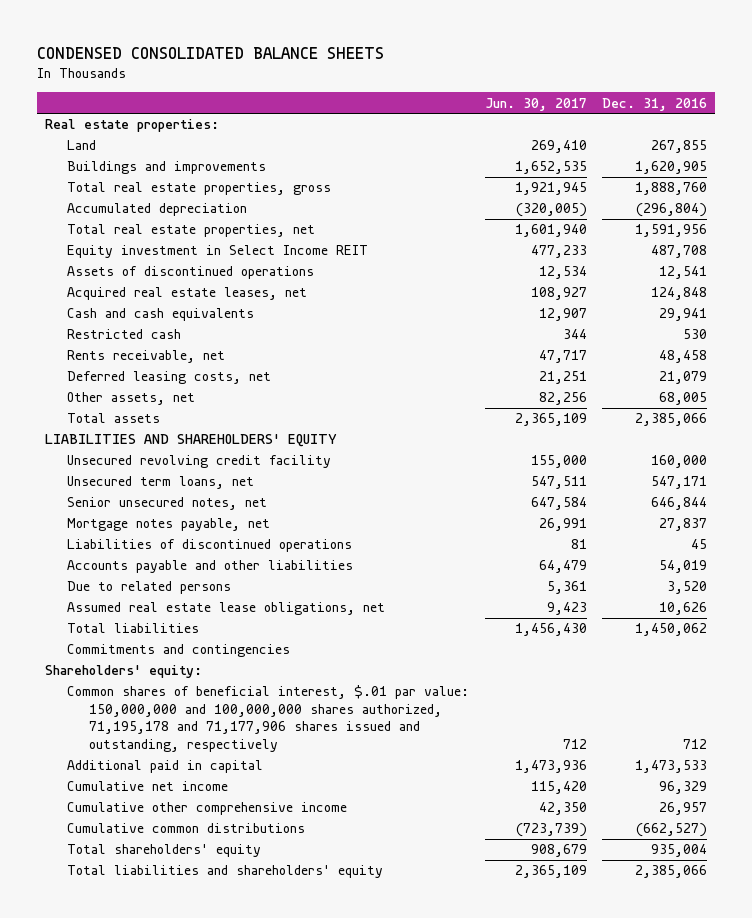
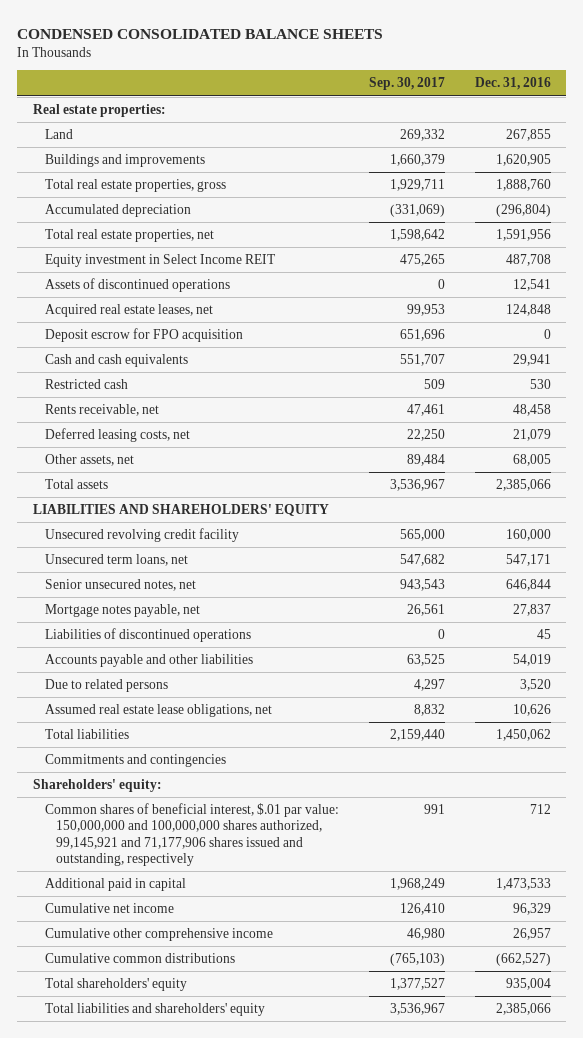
- | Jun. 30, 2017 | Dec. 31, 2016
+ | Sep. 30, 2017 | Dec. 31, 2016
+ Deposit escrow for FPO acquisition | 651,696 | 0
- Common shares of beneficial interest, $.01 par value: 150,000,000 and 100,000,000 shares authorized, 71,195,178 and 71,177,906 shares issued and outstanding, respectively | 712 | 712
+ Common shares of beneficial interest, $.01 par value: 150,000,000 and 100,000,000 shares authorized, 99,145,921 and 71,177,906 shares issued and outstanding, respectively | 991 | 712

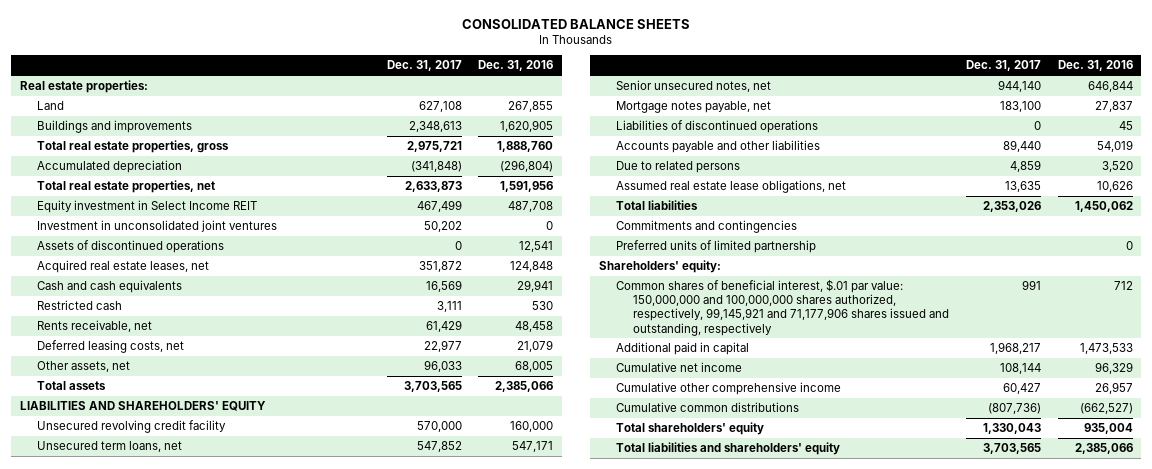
- CONDENSED CONSOLIDATED BALANCE SHEETS
+ CONSOLIDATED BALANCE SHEETS
- | Sep. 30, 2017 | Dec. 31, 2016
+ | Dec. 31, 2017 | Dec. 31, 2016
+ Investment in unconsolidated joint ventures | 50,202 | 0
- Deposit escrow for FPO acquisition | 651,696 | 0
+ Preferred units of limited partnership | | 0
- Common shares of beneficial interest, $.01 par value: 150,000,000 and 100,000,000 shares authorized, 99,145,921 and 71,177,906 shares issued and outstanding, respectively | 991 | 712
+ Common shares of beneficial interest, $.01 par value: 150,000,000 and 100,000,000 shares authorized, respectively, 99,145,921 and 71,177,906 shares issued and outstanding, respectively | 991 | 712

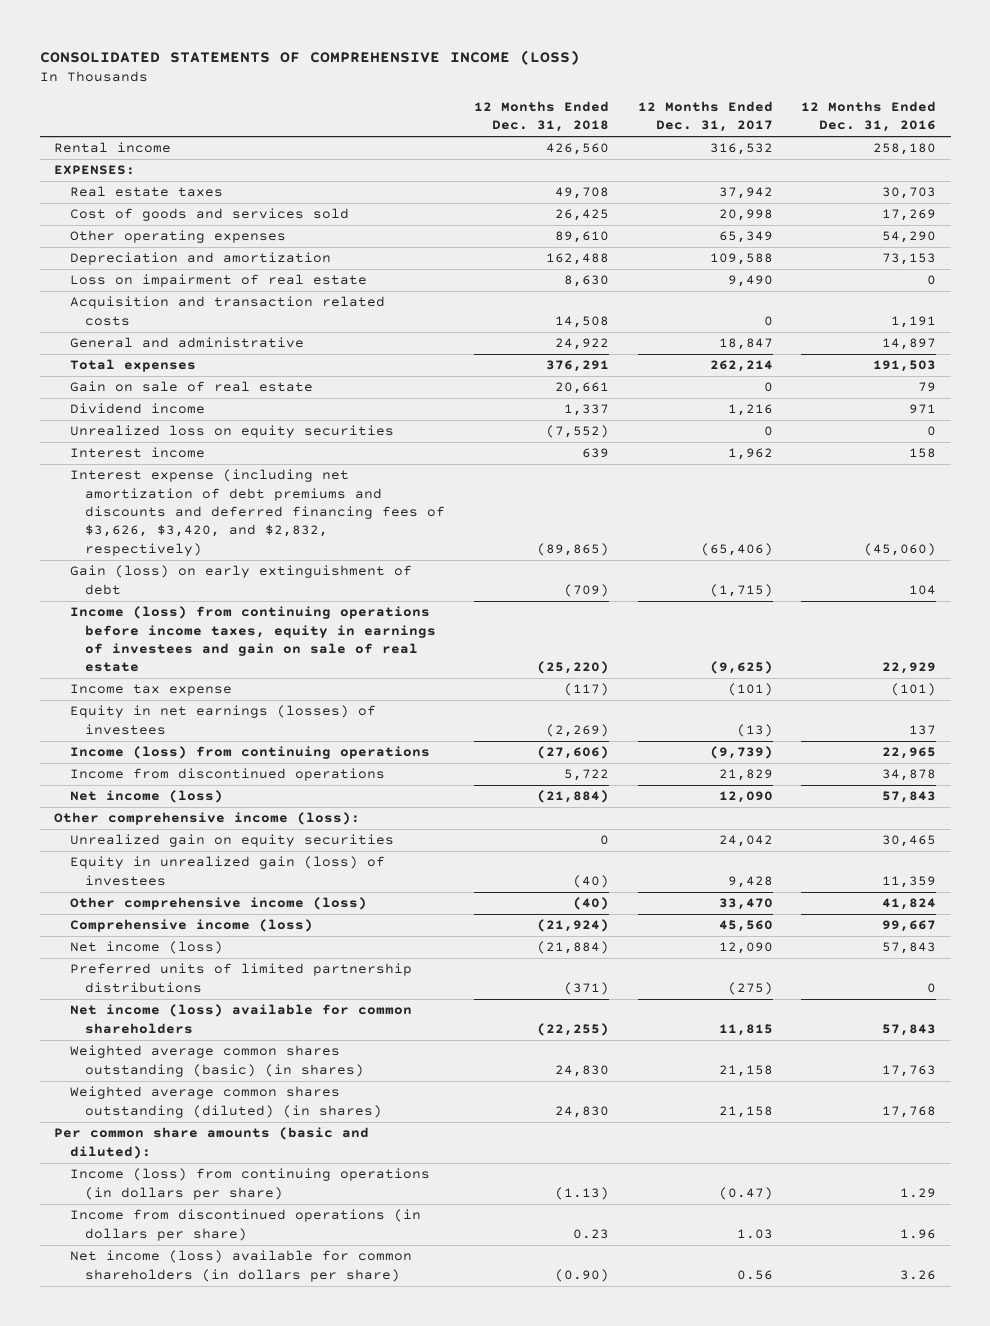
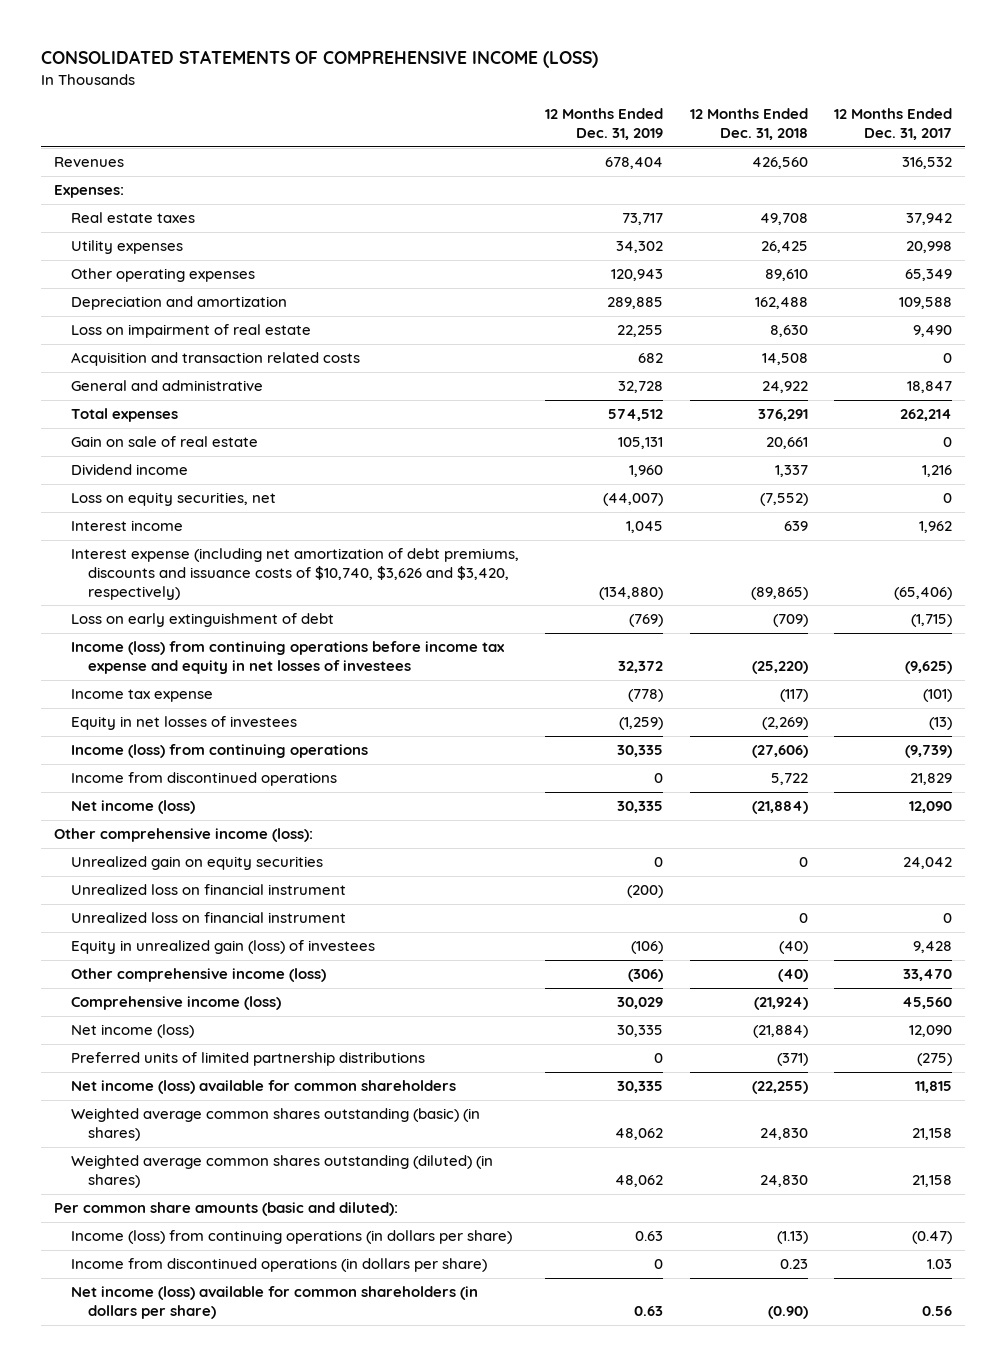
- | 12 Months Ended Dec. 31, 2018 | 12 Months Ended Dec. 31, 2017 | 12 Months Ended Dec. 31, 2016
+ | 12 Months Ended Dec. 31, 2019 | 12 Months Ended Dec. 31, 2018 | 12 Months Ended Dec. 31, 2017
- Rental income | 426,560 | 316,532 | 258,180
- EXPENSES:
+ Revenues | 678,404 | 426,560 | 316,532
+ Expenses:
- Cost of goods and services sold | 26,425 | 20,998 | 17,269
+ Utility expenses | 34,302 | 26,425 | 20,998
- Unrealized loss on equity securities | (7,552) | 0 | 0
+ Loss on equity securities, net | (44,007) | (7,552) | 0
- Interest expense (including net amortization of debt premiums and discounts and deferred financing fees of $3,626, $3,420, and $2,832, respectively) | (89,865) | (65,406) | (45,060)
- Gain (loss) on early extinguishment of debt | (709) | (1,715) | 104
- Income (loss) from continuing operations before income taxes, equity in earnings of investees and gain on sale of real estate | (25,220) | (9,625) | 22,929
+ Interest expense (including net amortization of debt premiums, discounts and issuance costs of $10,740, $3,626 and $3,420, respectively) | (134,880) | (89,865) | (65,406)
+ Loss on early extinguishment of debt | (769) | (709) | (1,715)
+ Income (loss) from continuing operations before income tax expense and equity in net losses of investees | 32,372 | (25,220) | (9,625)
- Equity in net earnings (losses) of investees | (2,269) | (13) | 137
+ Equity in net losses of investees | (1,259) | (2,269) | (13)
+ Unrealized loss on financial instrument | (200) | |
+ Unrealized loss on financial instrument | | 0 | 0

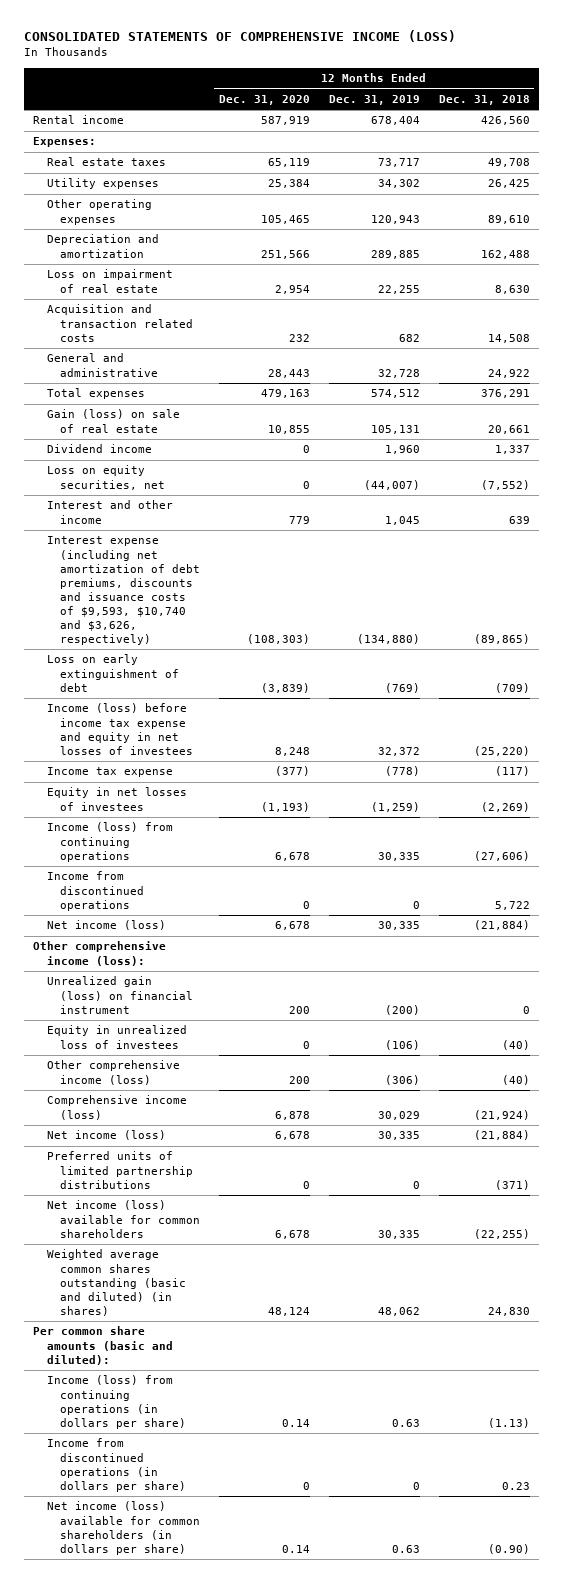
- | 12 Months Ended Dec. 31, 2019 | 12 Months Ended Dec. 31, 2018 | 12 Months Ended Dec. 31, 2017
+ | 12 Months Ended Dec. 31, 2020 | 12 Months Ended Dec. 31, 2019 | 12 Months Ended Dec. 31, 2018
- Revenues | 678,404 | 426,560 | 316,532
+ Rental income | 587,919 | 678,404 | 426,560
- Gain on sale of real estate | 105,131 | 20,661 | 0
+ Gain (loss) on sale of real estate | 10,855 | 105,131 | 20,661
- Interest income | 1,045 | 639 | 1,962
- Interest expense (including net amortization of debt premiums, discounts and issuance costs of $10,740, $3,626 and $3,420, respectively) | (134,880) | (89,865) | (65,406)
+ Interest and other income | 779 | 1,045 | 639
+ Interest expense (including net amortization of debt premiums, discounts and issuance costs of $9,593, $10,740 and $3,626, respectively) | (108,303) | (134,880) | (89,865)
- Income (loss) from continuing operations before income tax expense and equity in net losses of investees | 32,372 | (25,220) | (9,625)
+ Income (loss) before income tax expense and equity in net losses of investees | 8,248 | 32,372 | (25,220)
- Unrealized gain on equity securities | 0 | 0 | 24,042
- Unrealized loss on financial instrument | (200) | |
- Unrealized loss on financial instrument | | 0 | 0
- Equity in unrealized gain (loss) of investees | (106) | (40) | 9,428
+ Unrealized gain (loss) on financial instrument | 200 | (200) | 0
+ Equity in unrealized loss of investees | 0 | (106) | (40)
- Weighted average common shares outstanding (basic) (in shares) | 48,062 | 24,830 | 21,158
- Weighted average common shares outstanding (diluted) (in shares) | 48,062 | 24,830 | 21,158
+ Weighted average common shares outstanding (basic and diluted) (in shares) | 48,124 | 48,062 | 24,830

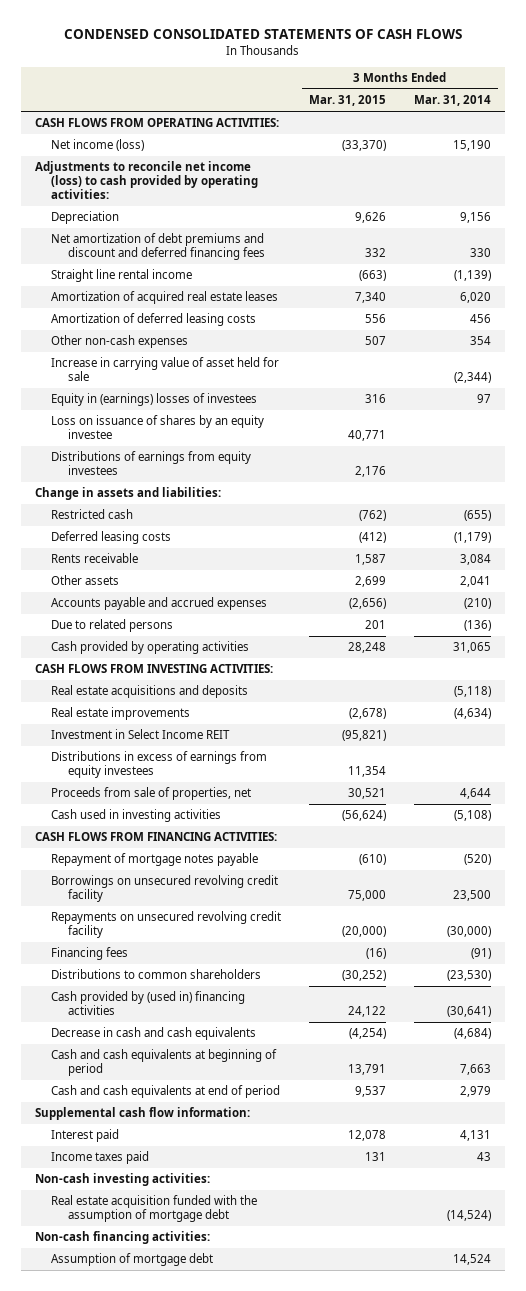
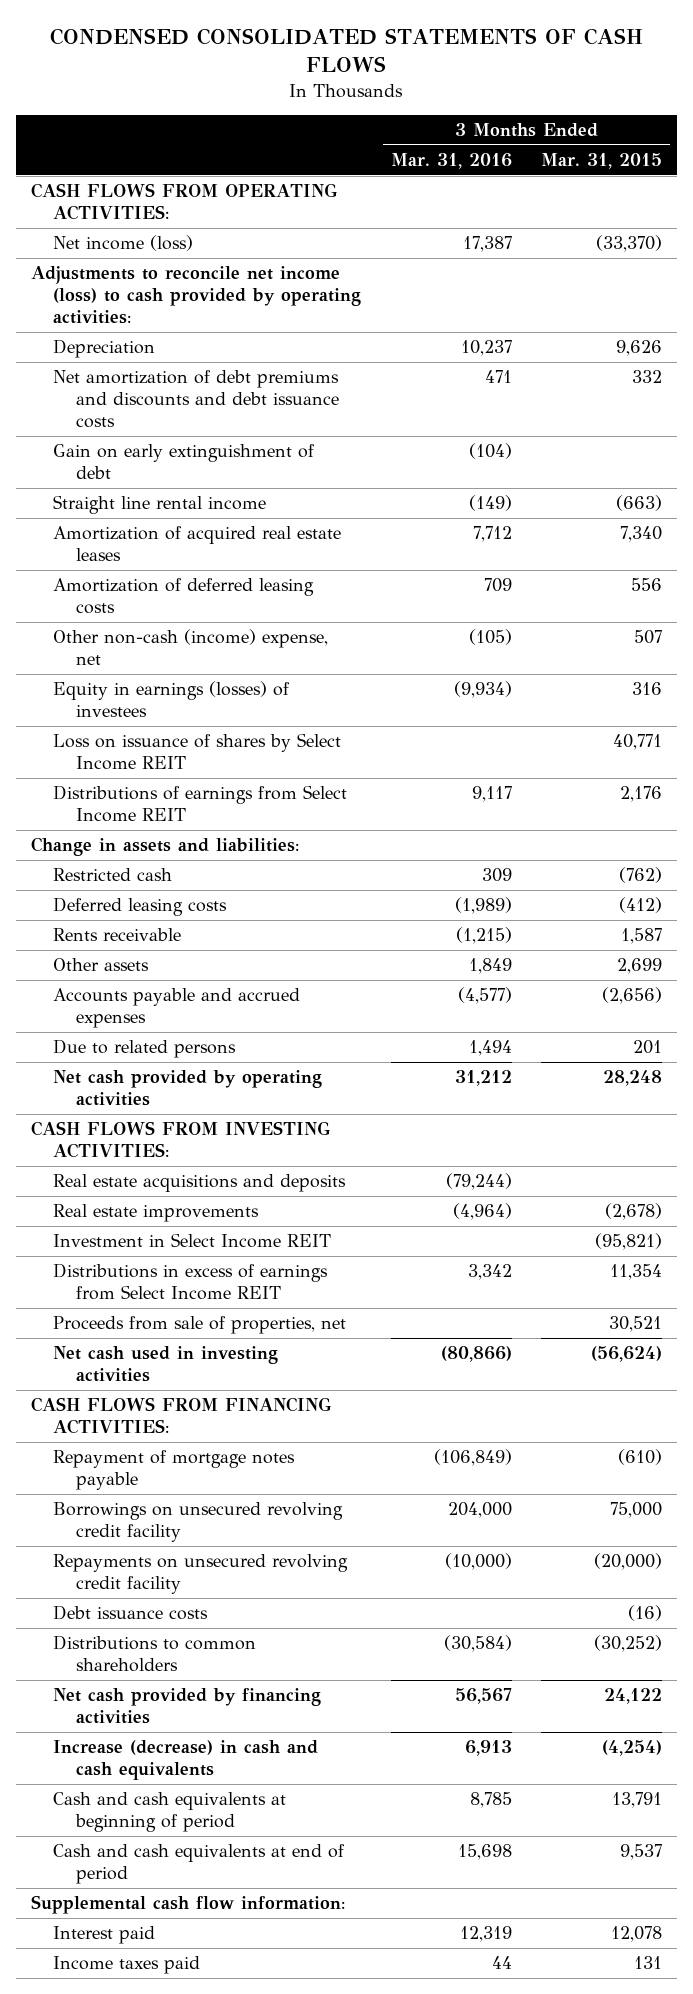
- | 3 Months Ended Mar. 31, 2015 | 3 Months Ended Mar. 31, 2014
+ | 3 Months Ended Mar. 31, 2016 | 3 Months Ended Mar. 31, 2015
- Net amortization of debt premiums and discount and deferred financing fees | 332 | 330
+ Net amortization of debt premiums and discounts and debt issuance costs | 471 | 332
+ Gain on early extinguishment of debt | (104) |
- Other non-cash expenses | 507 | 354
- Increase in carrying value of asset held for sale | | (2,344)
- Equity in (earnings) losses of investees | 316 | 97
- Loss on issuance of shares by an equity investee | 40,771 |
- Distributions of earnings from equity investees | 2,176 |
+ Other non-cash (income) expense, net | (105) | 507
+ Equity in earnings (losses) of investees | (9,934) | 316
+ Loss on issuance of shares by Select Income REIT | | 40,771
+ Distributions of earnings from Select Income REIT | 9,117 | 2,176
- Cash provided by operating activities | 28,248 | 31,065
+ Net cash provided by operating activities | 31,212 | 28,248
- Distributions in excess of earnings from equity investees | 11,354 |
+ Distributions in excess of earnings from Select Income REIT | 3,342 | 11,354
- Cash used in investing activities | (56,624) | (5,108)
+ Net cash used in investing activities | (80,866) | (56,624)
- Financing fees | (16) | (91)
+ Debt issuance costs | | (16)
- Cash provided by (used in) financing activities | 24,122 | (30,641)
- Decrease in cash and cash equivalents | (4,254) | (4,684)
+ Net cash provided by financing activities | 56,567 | 24,122
+ Increase (decrease) in cash and cash equivalents | 6,913 | (4,254)
- Non-cash investing activities:
- Real estate acquisition funded with the assumption of mortgage debt | | (14,524)
- Non-cash financing activities:
- Assumption of mortgage debt | | 14,524

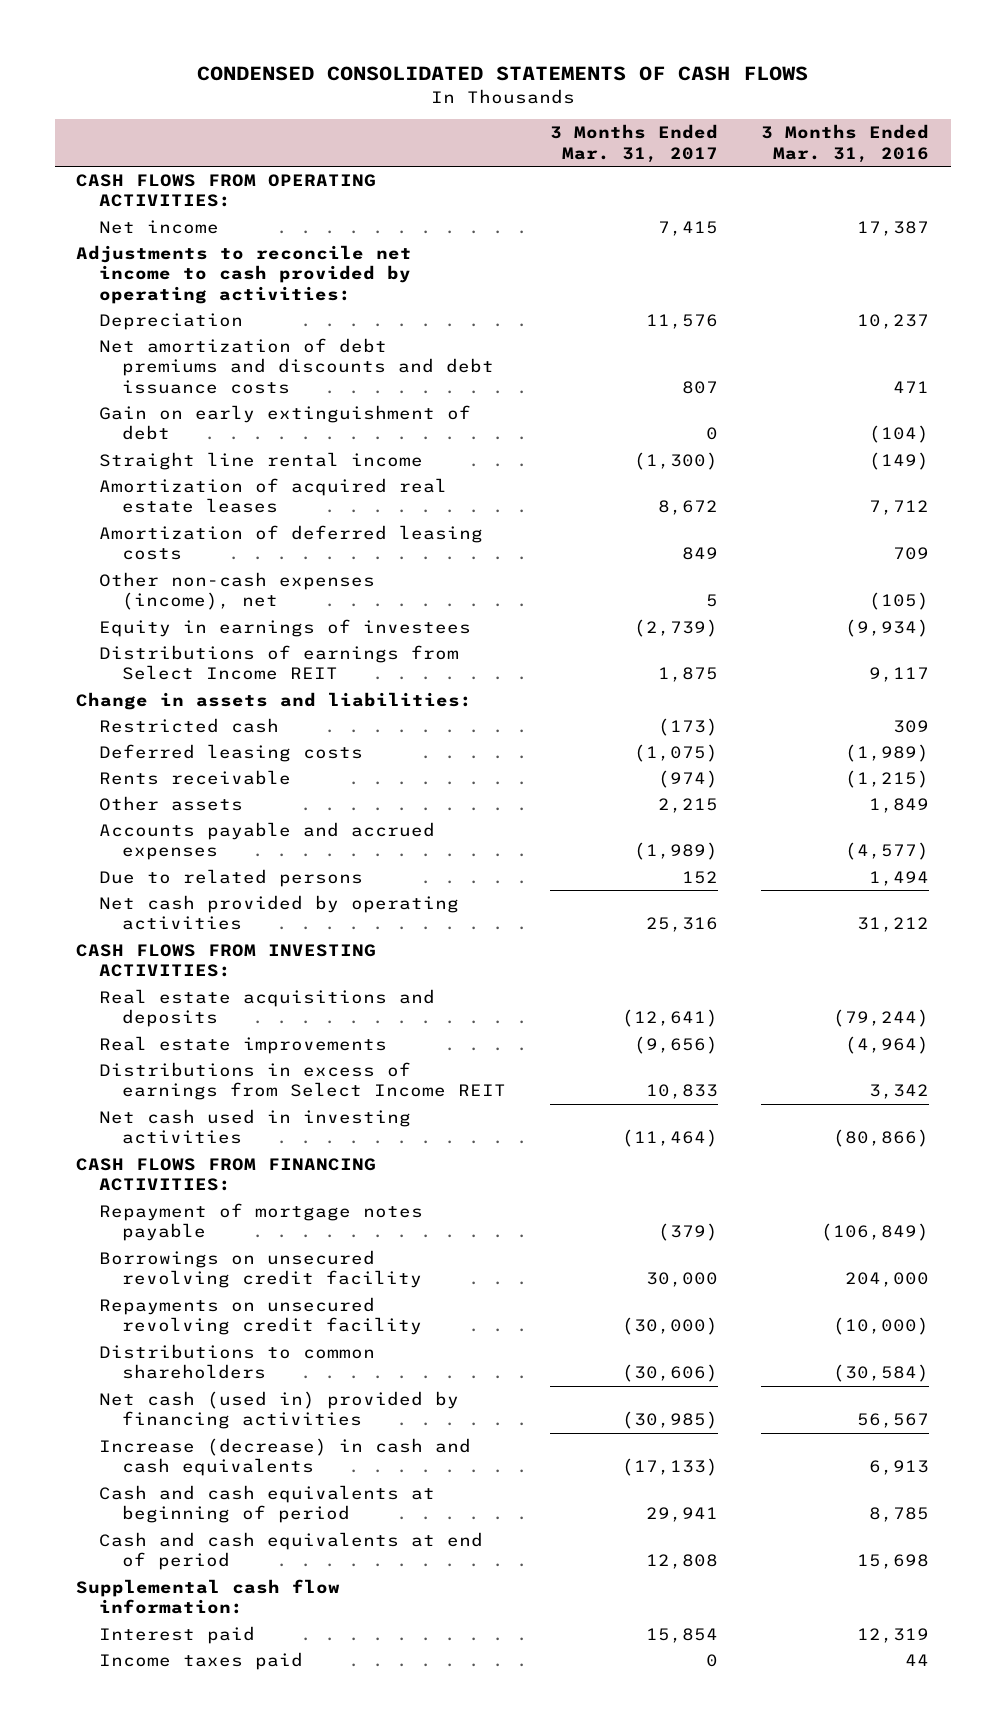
- | 3 Months Ended Mar. 31, 2016 | 3 Months Ended Mar. 31, 2015
+ | 3 Months Ended Mar. 31, 2017 | 3 Months Ended Mar. 31, 2016
- Net income (loss) | 17,387 | (33,370)
- Adjustments to reconcile net income (loss) to cash provided by operating activities:
+ Net income | 7,415 | 17,387
+ Adjustments to reconcile net income to cash provided by operating activities:
- Other non-cash (income) expense, net | (105) | 507
- Equity in earnings (losses) of investees | (9,934) | 316
- Loss on issuance of shares by Select Income REIT | | 40,771
+ Other non-cash expenses (income), net | 5 | (105)
+ Equity in earnings of investees | (2,739) | (9,934)
- Investment in Select Income REIT | | (95,821)
- Proceeds from sale of properties, net | | 30,521
- Debt issuance costs | | (16)
- Net cash provided by financing activities | 56,567 | 24,122
+ Net cash (used in) provided by financing activities | (30,985) | 56,567

